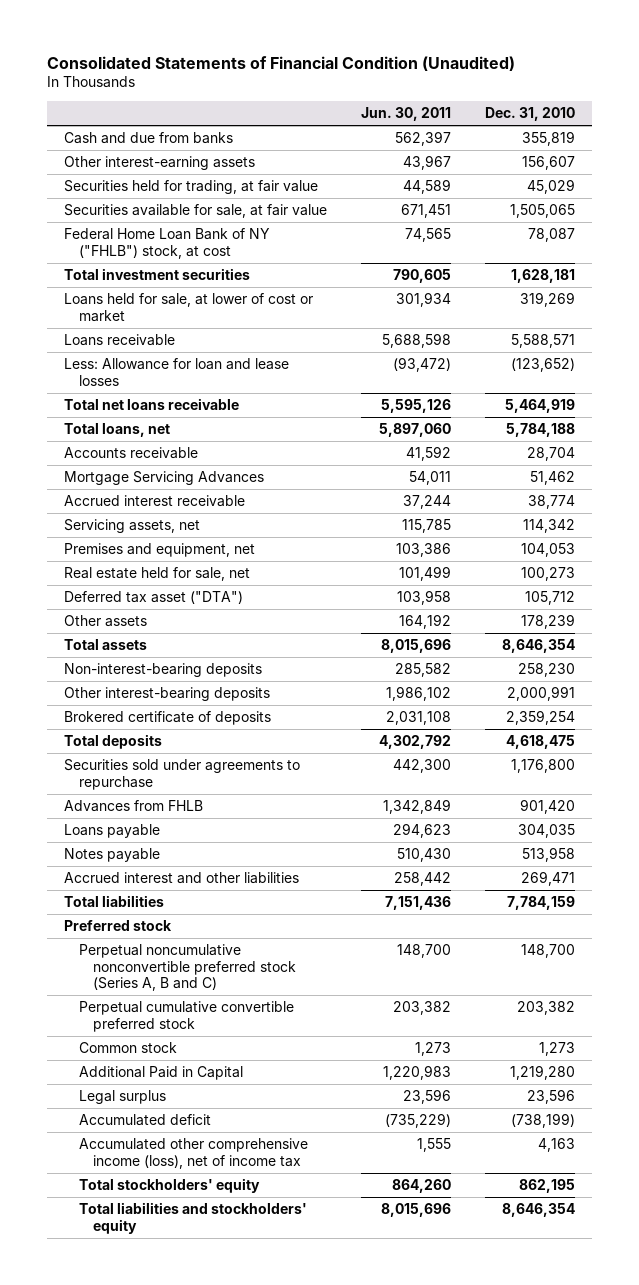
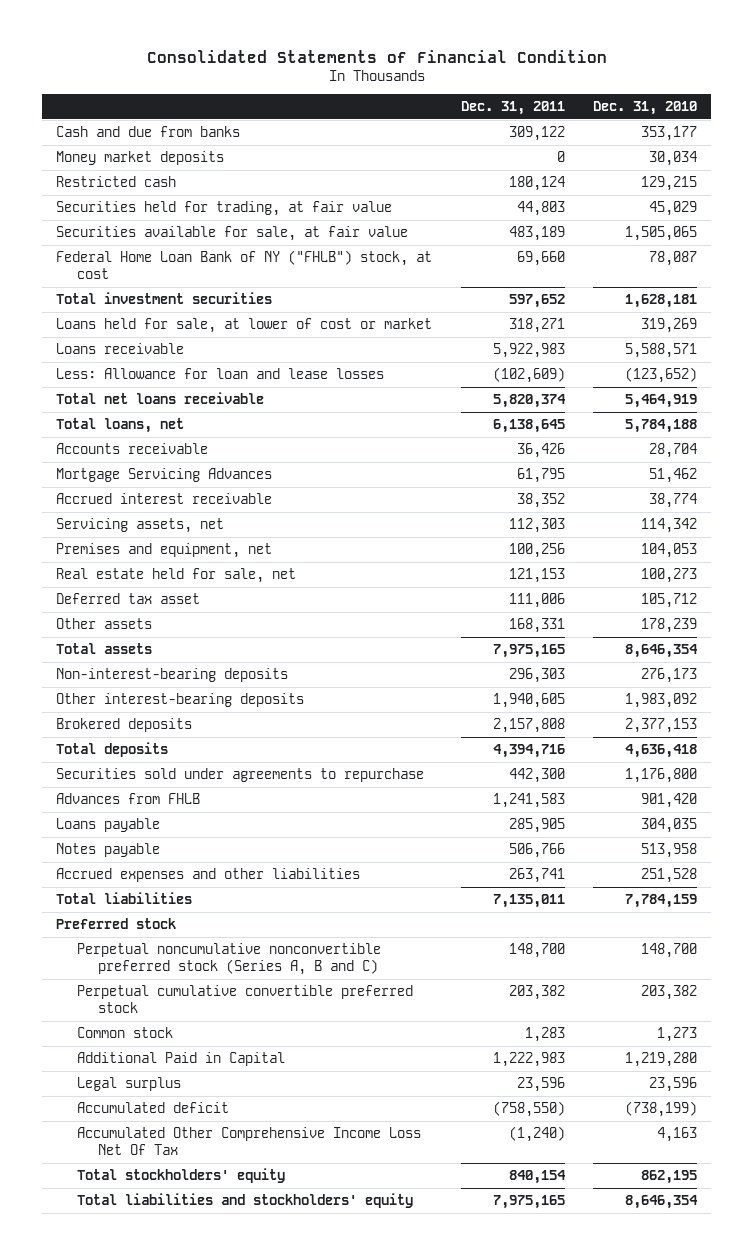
- Consolidated Statements of Financial Condition (Unaudited)
+ Consolidated Statements of Financial Condition
- | Jun. 30, 2011 | Dec. 31, 2010
+ | Dec. 31, 2011 | Dec. 31, 2010
- Cash and due from banks | 562,397 | 355,819
- Other interest-earning assets | 43,967 | 156,607
+ Cash and due from banks | 309,122 | 353,177
+ Money market deposits | 0 | 30,034
+ Restricted cash | 180,124 | 129,215
- Deferred tax asset ("DTA") | 103,958 | 105,712
+ Deferred tax asset | 111,006 | 105,712
- Non-interest-bearing deposits | 285,582 | 258,230
- Other interest-bearing deposits | 1,986,102 | 2,000,991
- Brokered certificate of deposits | 2,031,108 | 2,359,254
- Total deposits | 4,302,792 | 4,618,475
+ Non-interest-bearing deposits | 296,303 | 276,173
+ Other interest-bearing deposits | 1,940,605 | 1,983,092
+ Brokered deposits | 2,157,808 | 2,377,153
+ Total deposits | 4,394,716 | 4,636,418
- Accrued interest and other liabilities | 258,442 | 269,471
+ Accrued expenses and other liabilities | 263,741 | 251,528
- Accumulated other comprehensive income (loss), net of income tax | 1,555 | 4,163
+ Accumulated Other Comprehensive Income Loss Net Of Tax | (1,240) | 4,163

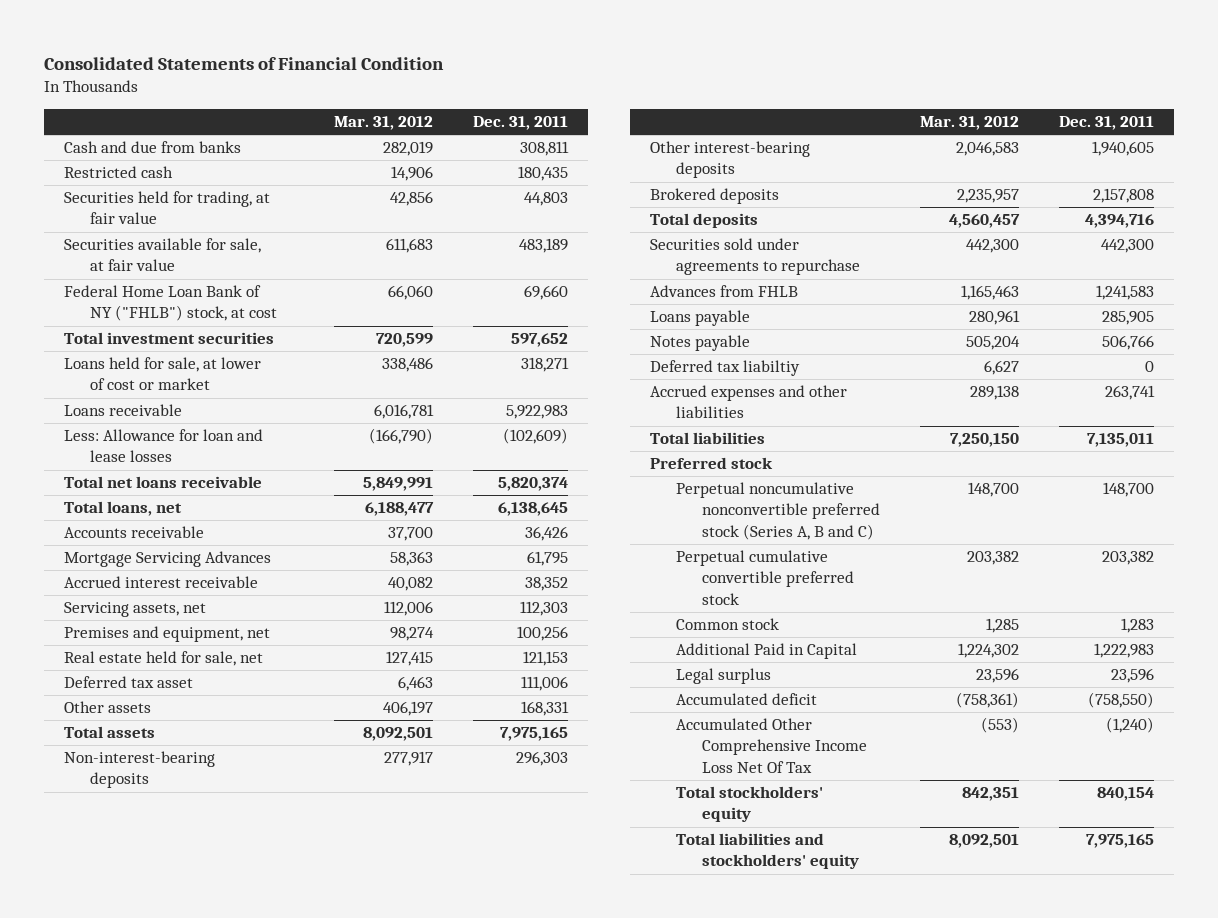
- | Dec. 31, 2011 | Dec. 31, 2010
+ | Mar. 31, 2012 | Dec. 31, 2011
- Cash and due from banks | 309,122 | 353,177
- Money market deposits | 0 | 30,034
- Restricted cash | 180,124 | 129,215
+ Cash and due from banks | 282,019 | 308,811
+ Restricted cash | 14,906 | 180,435
+ Deferred tax liabiltiy | 6,627 | 0

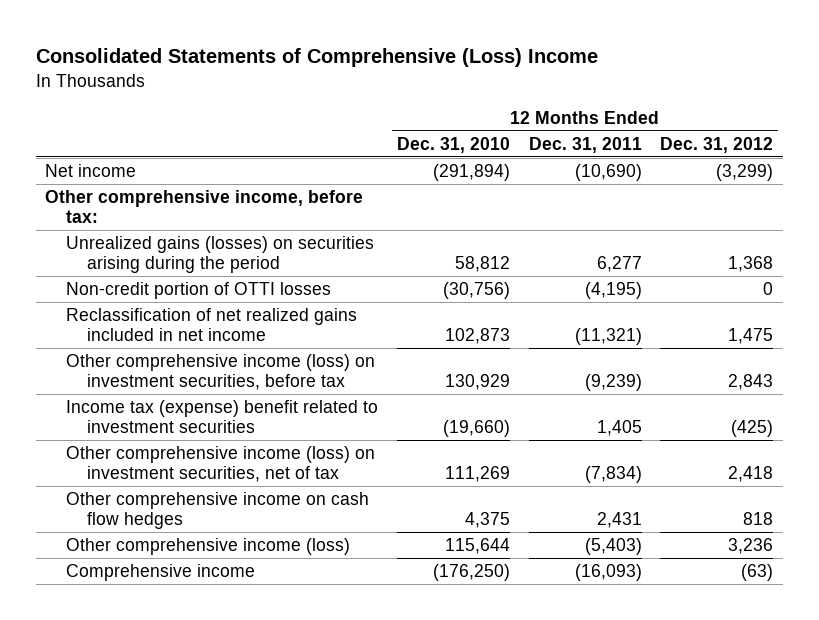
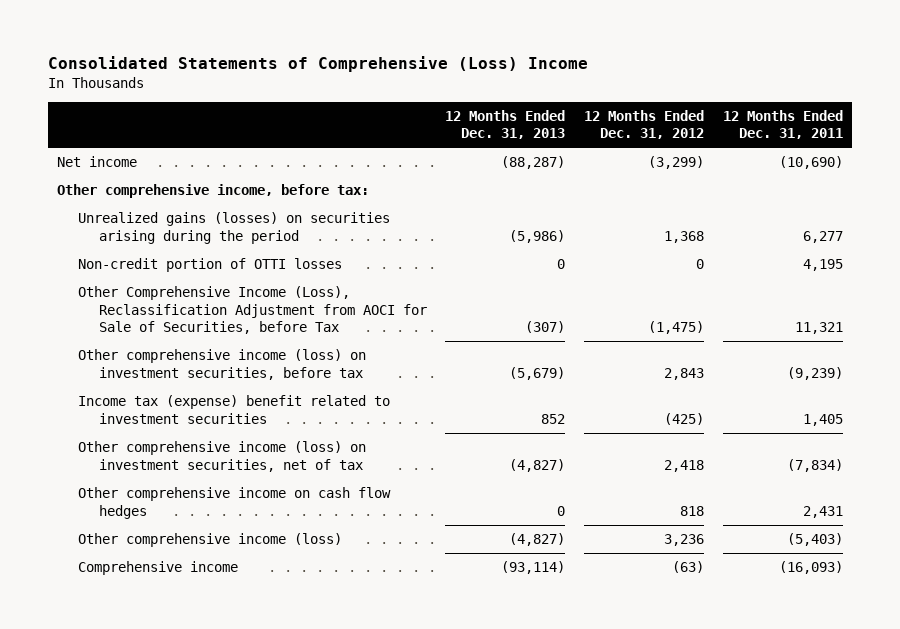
- | 12 Months Ended Dec. 31, 2010 | 12 Months Ended Dec. 31, 2011 | 12 Months Ended Dec. 31, 2012
+ | 12 Months Ended Dec. 31, 2013 | 12 Months Ended Dec. 31, 2012 | 12 Months Ended Dec. 31, 2011
- Non-credit portion of OTTI losses | (30,756) | (4,195) | 0
- Reclassification of net realized gains included in net income | 102,873 | (11,321) | 1,475
+ Non-credit portion of OTTI losses | 0 | 0 | 4,195
+ Other Comprehensive Income (Loss), Reclassification Adjustment from AOCI for Sale of Securities, before Tax | (307) | (1,475) | 11,321

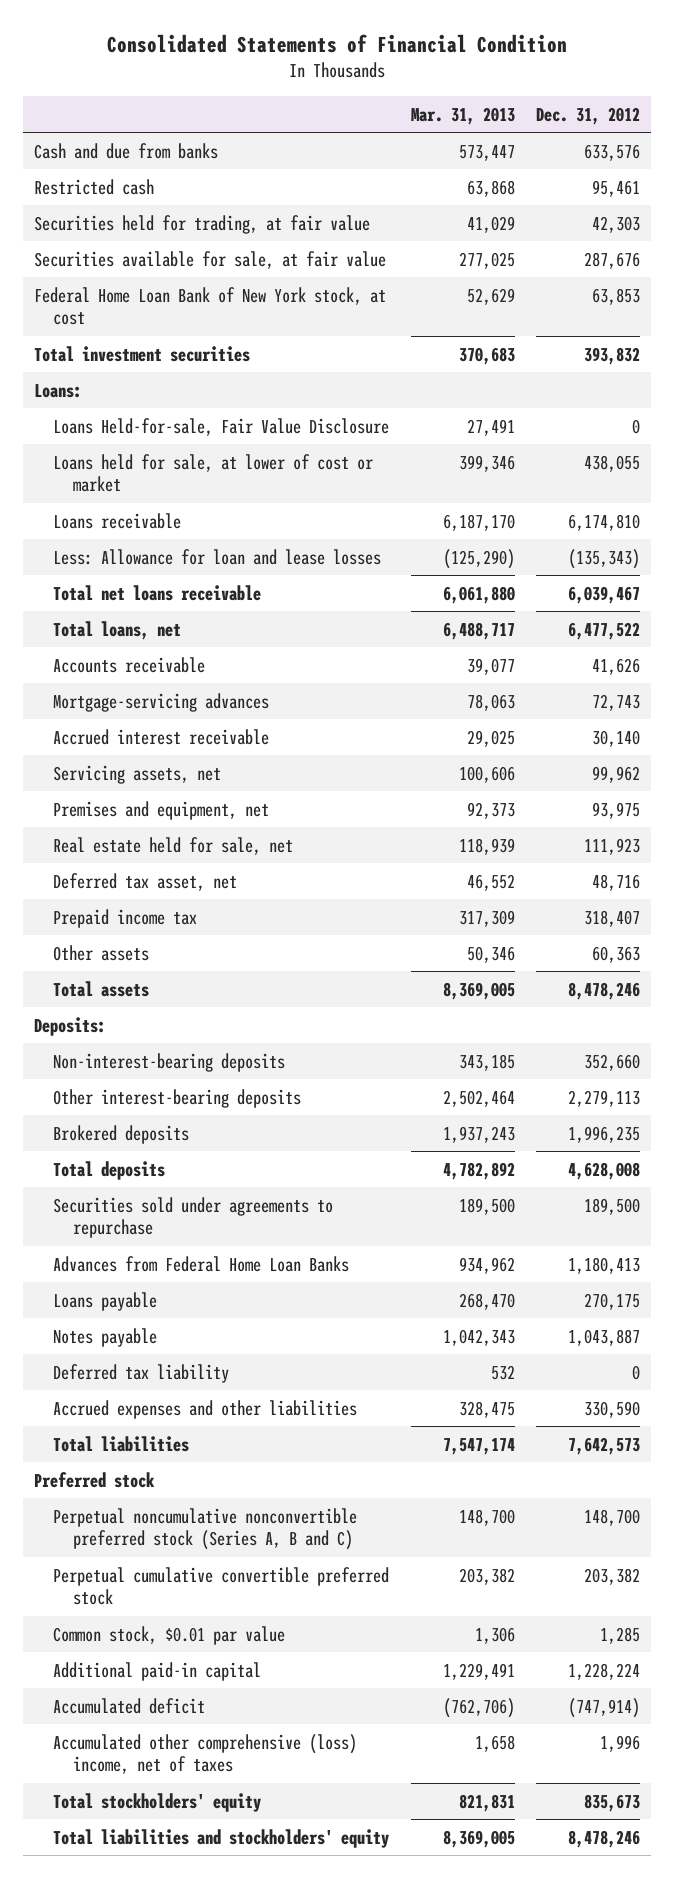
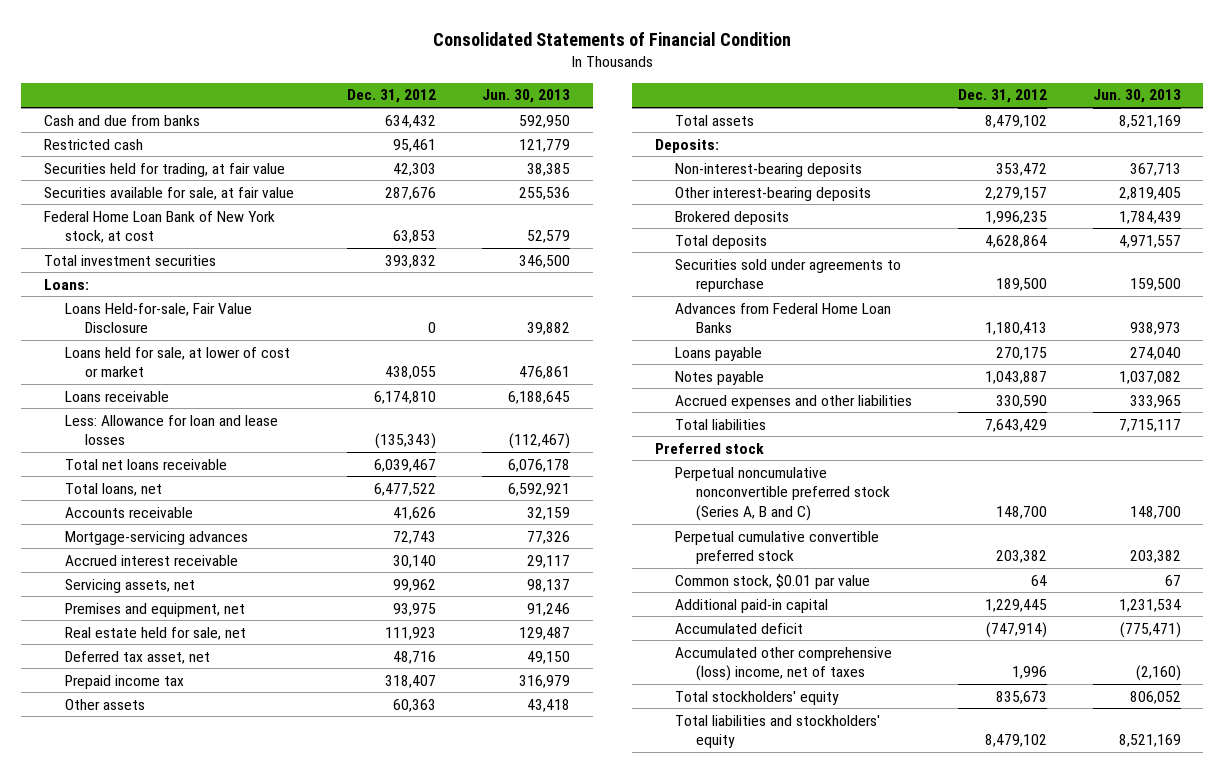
- | Mar. 31, 2013 | Dec. 31, 2012
+ | Dec. 31, 2012 | Jun. 30, 2013
- Cash and due from banks | 573,447 | 633,576
+ Cash and due from banks | 634,432 | 592,950
- Total assets | 8,369,005 | 8,478,246
+ Total assets | 8,479,102 | 8,521,169
- Non-interest-bearing deposits | 343,185 | 352,660
- Other interest-bearing deposits | 2,502,464 | 2,279,113
+ Non-interest-bearing deposits | 353,472 | 367,713
+ Other interest-bearing deposits | 2,279,157 | 2,819,405
- Total deposits | 4,782,892 | 4,628,008
+ Total deposits | 4,628,864 | 4,971,557
- Deferred tax liability | 532 | 0
- Total liabilities | 7,547,174 | 7,642,573
+ Total liabilities | 7,643,429 | 7,715,117
- Common stock, $0.01 par value | 1,306 | 1,285
- Additional paid-in capital | 1,229,491 | 1,228,224
+ Common stock, $0.01 par value | 64 | 67
+ Additional paid-in capital | 1,229,445 | 1,231,534
- Total liabilities and stockholders' equity | 8,369,005 | 8,478,246
+ Total liabilities and stockholders' equity | 8,479,102 | 8,521,169

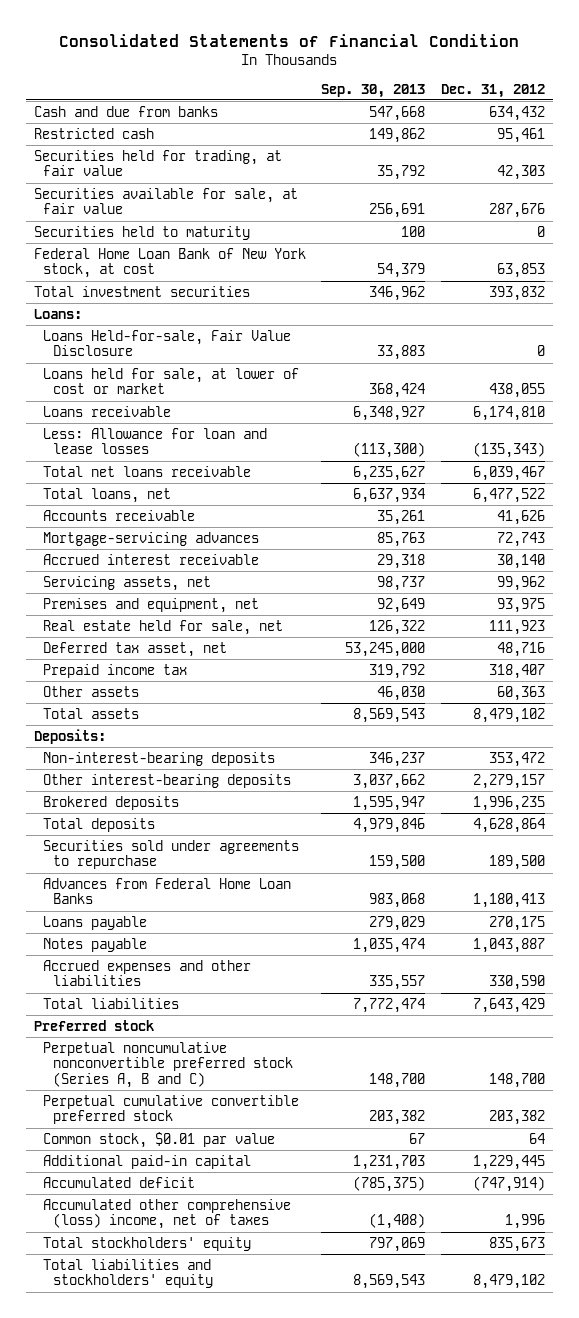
- | Dec. 31, 2012 | Jun. 30, 2013
+ | Sep. 30, 2013 | Dec. 31, 2012
+ Securities held to maturity | 100 | 0

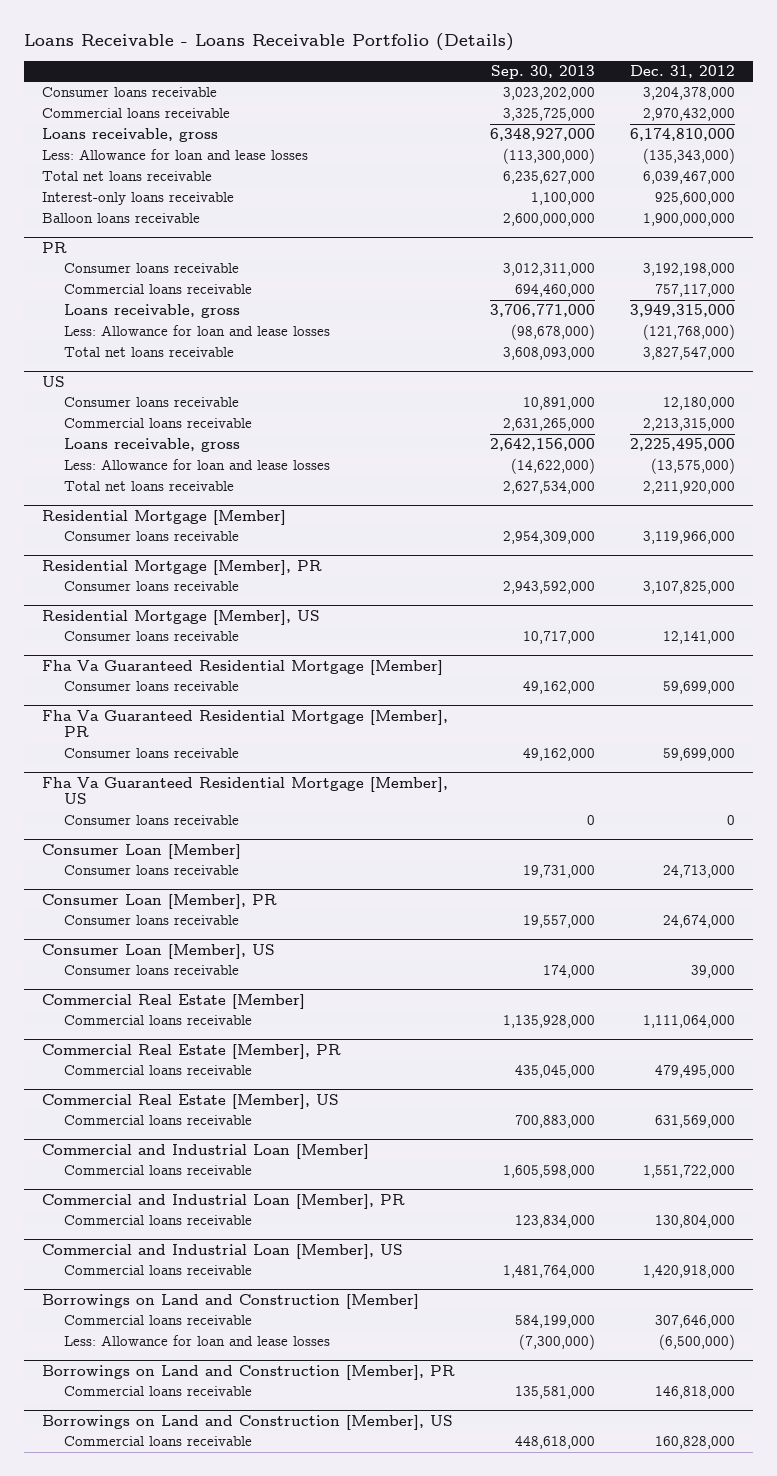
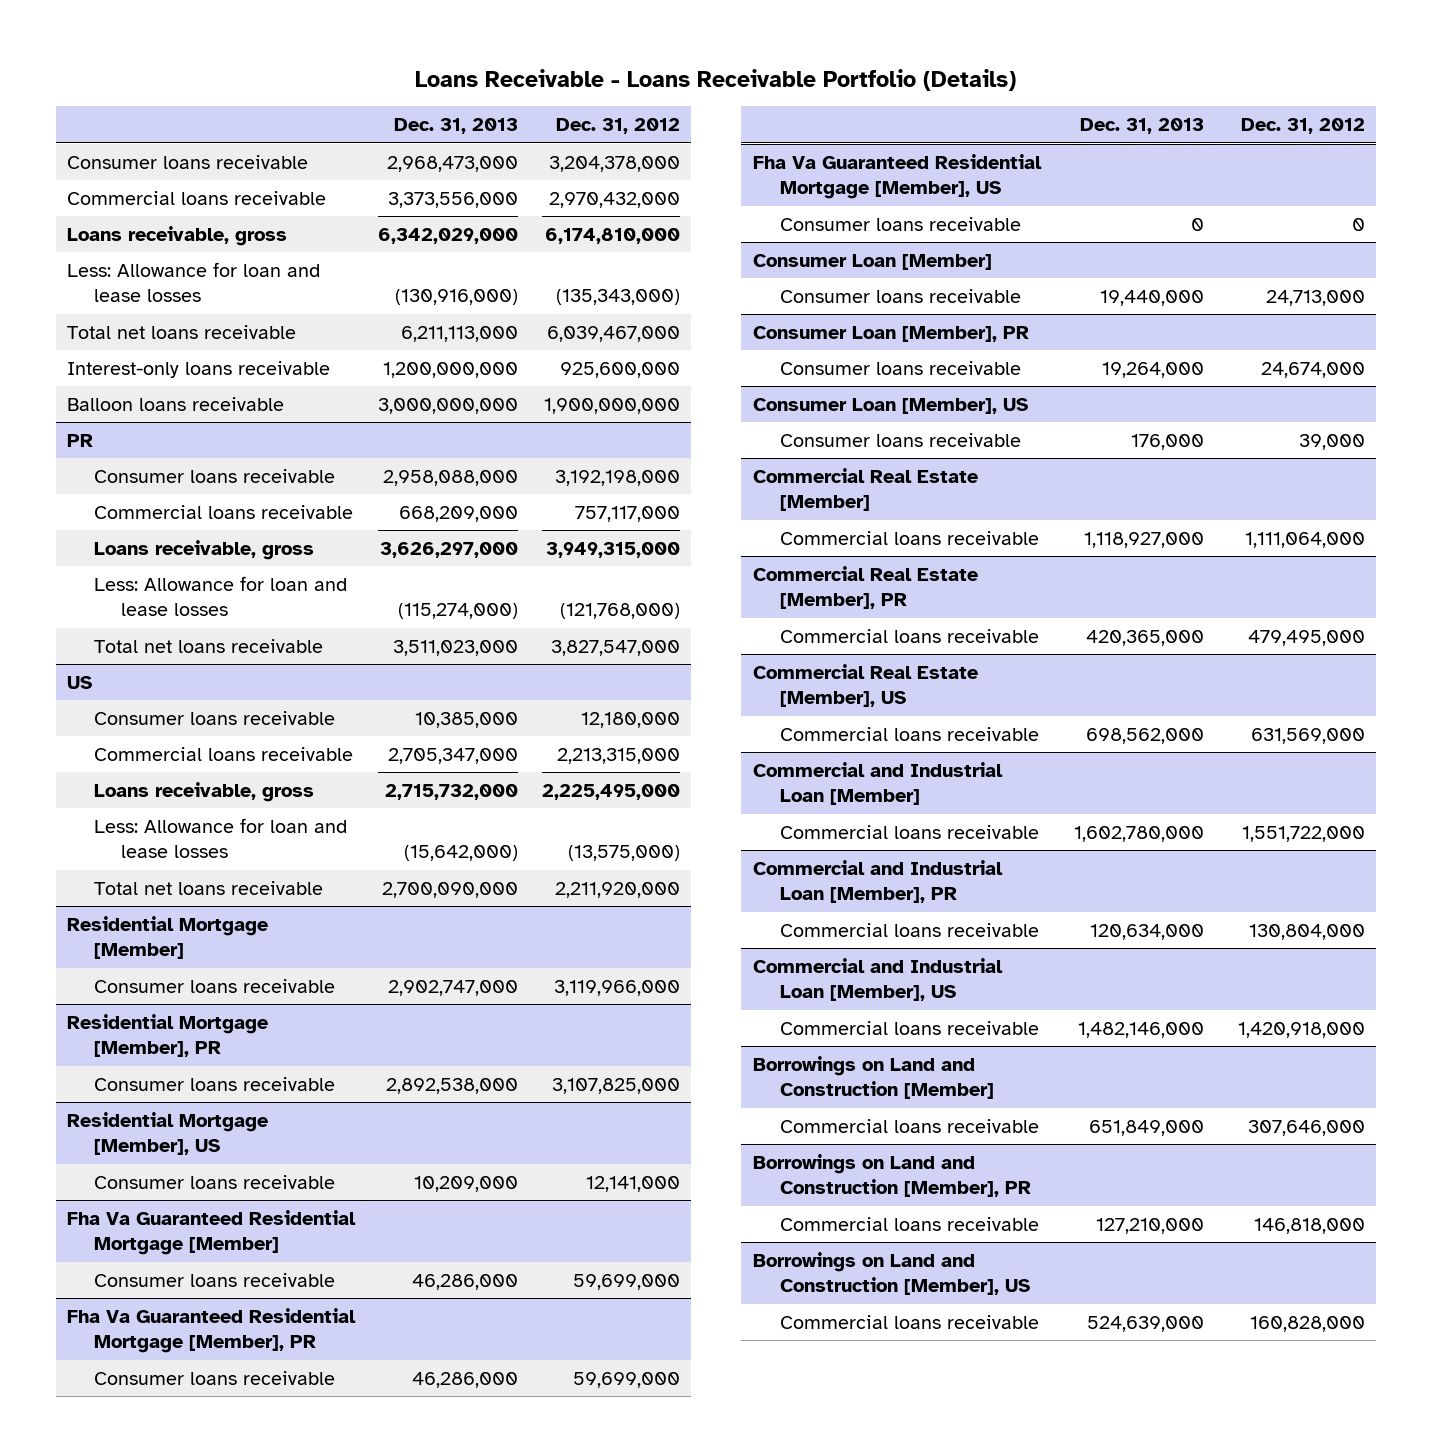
- | Sep. 30, 2013 | Dec. 31, 2012
+ | Dec. 31, 2013 | Dec. 31, 2012
@ Borrowings on Land and Construction [Member]
- Less: Allowance for loan and lease losses | (7,300,000) | (6,500,000)

